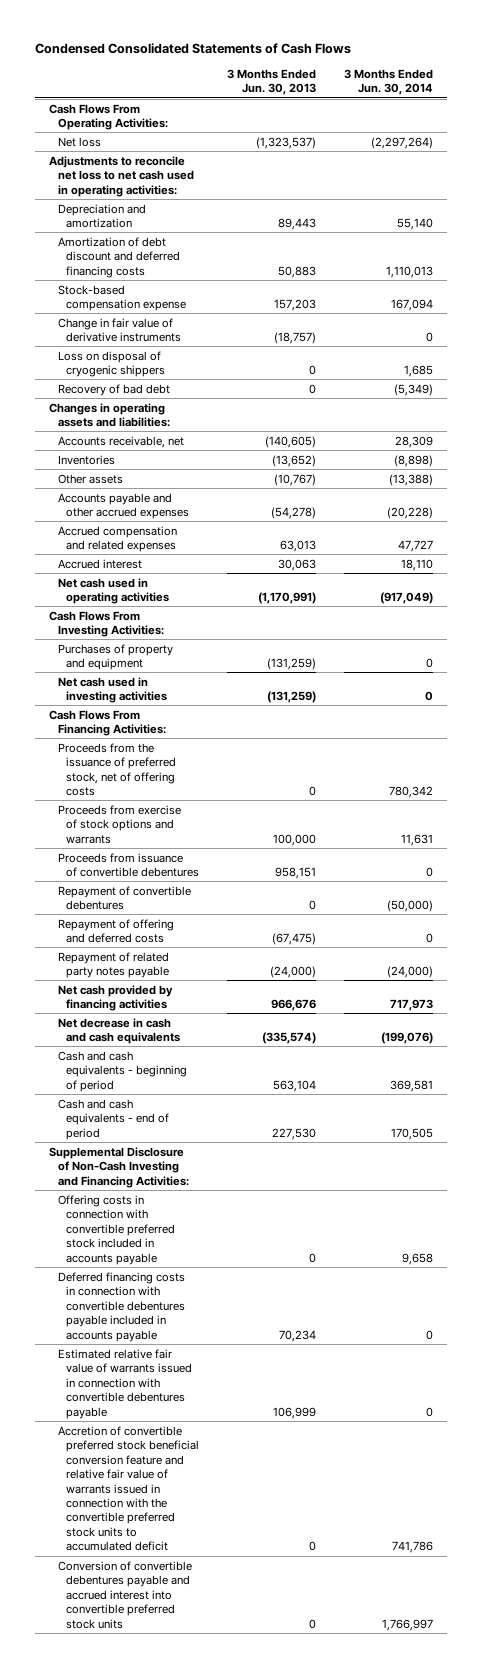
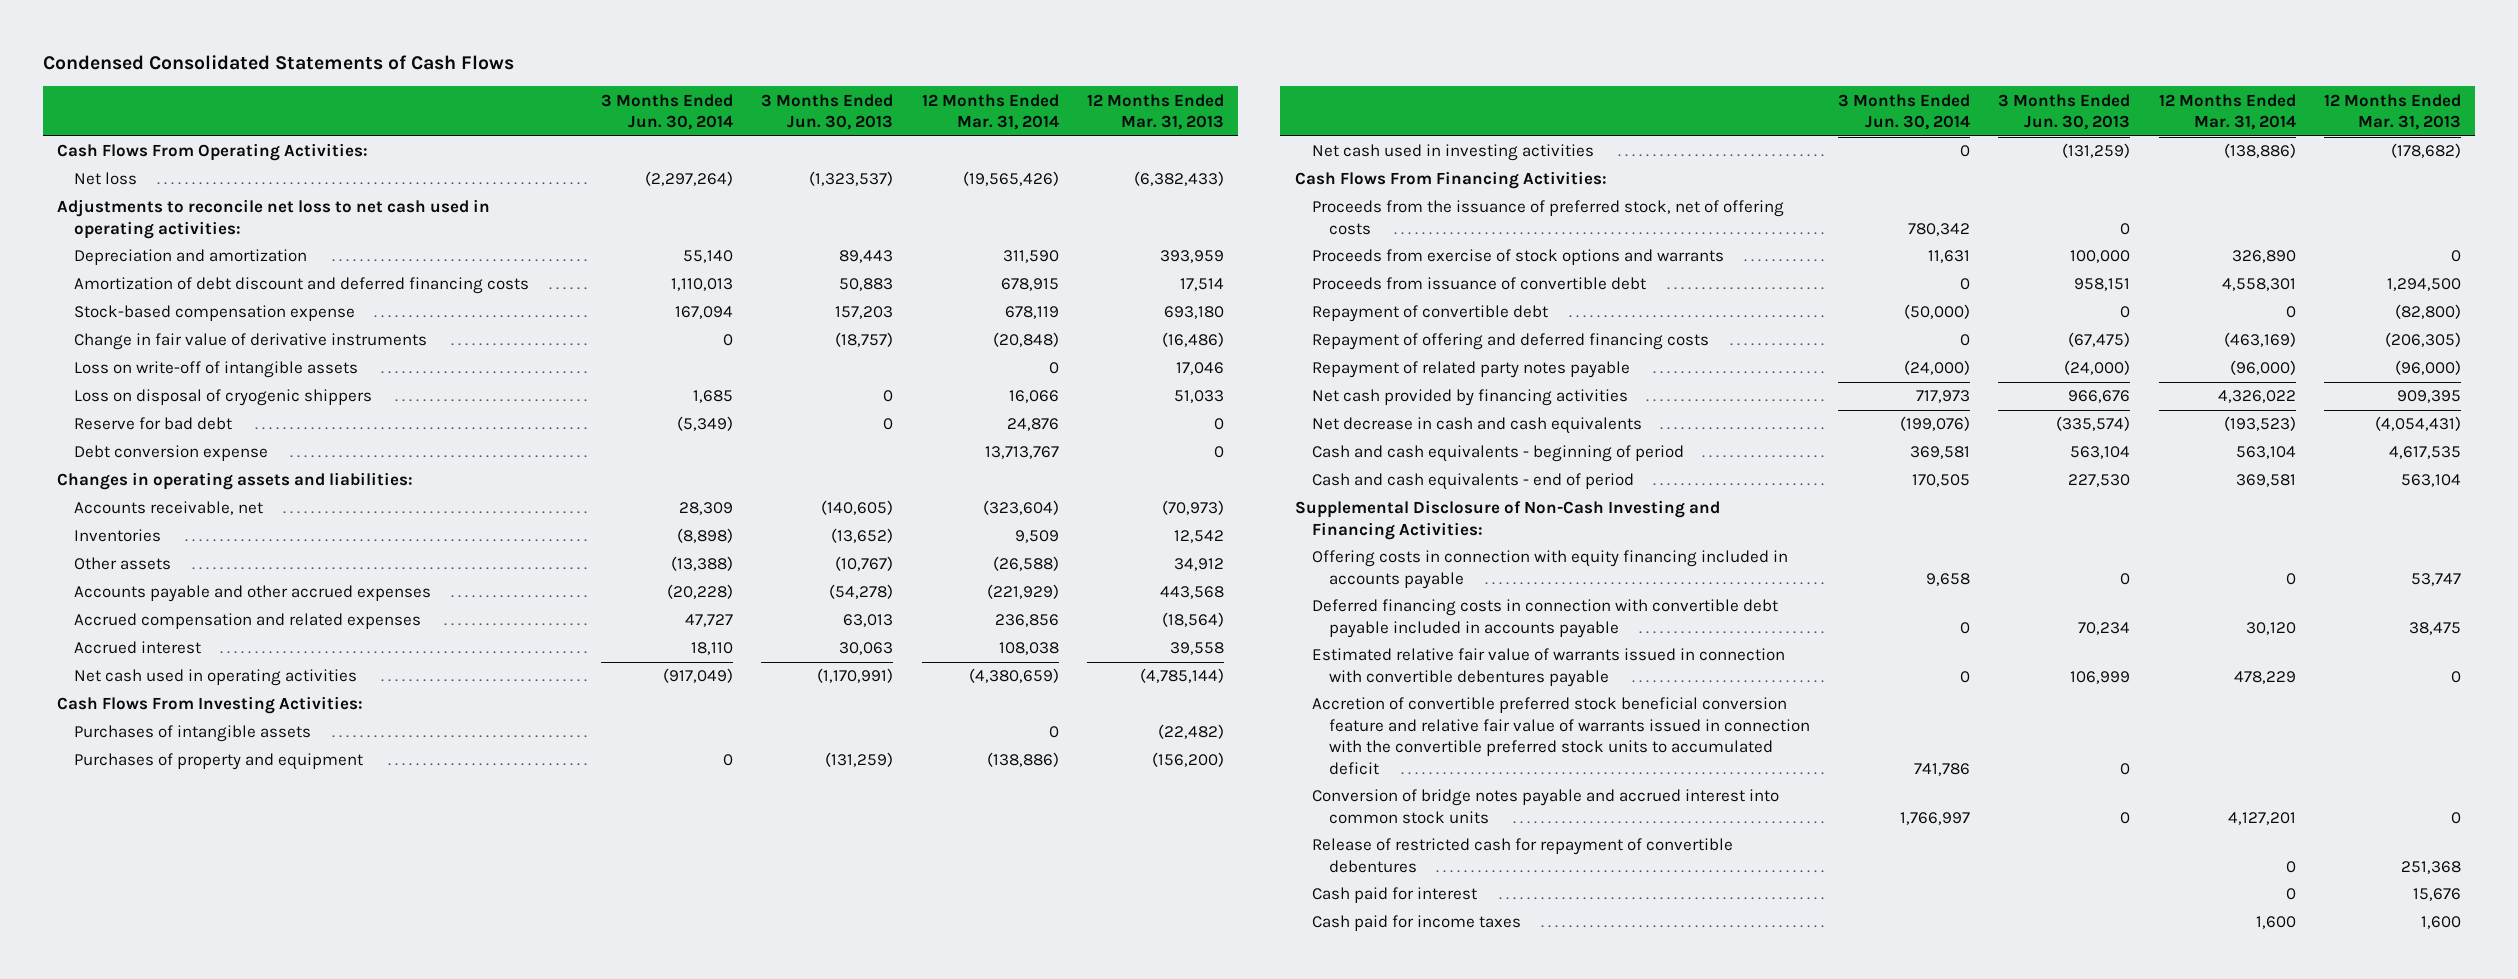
- | 3 Months Ended Jun. 30, 2013 | 3 Months Ended Jun. 30, 2014
+ | 3 Months Ended Jun. 30, 2014 | 3 Months Ended Jun. 30, 2013 | 12 Months Ended Mar. 31, 2014 | 12 Months Ended Mar. 31, 2013
+ Loss on write-off of intangible assets | | | 0 | 17,046
- Recovery of bad debt | 0 | (5,349)
+ Reserve for bad debt | (5,349) | 0 | 24,876 | 0
+ Debt conversion expense | | | 13,713,767 | 0
+ Purchases of intangible assets | | | 0 | (22,482)
- Proceeds from issuance of convertible debentures | 958,151 | 0
- Repayment of convertible debentures | 0 | (50,000)
- Repayment of offering and deferred costs | (67,475) | 0
+ Proceeds from issuance of convertible debt | 0 | 958,151 | 4,558,301 | 1,294,500
+ Repayment of convertible debt | (50,000) | 0 | 0 | (82,800)
+ Repayment of offering and deferred financing costs | 0 | (67,475) | (463,169) | (206,305)
- Offering costs in connection with convertible preferred stock included in accounts payable | 0 | 9,658
- Deferred financing costs in connection with convertible debentures payable included in accounts payable | 70,234 | 0
+ Offering costs in connection with equity financing included in accounts payable | 9,658 | 0 | 0 | 53,747
+ Deferred financing costs in connection with convertible debt payable included in accounts payable | 0 | 70,234 | 30,120 | 38,475
- Conversion of convertible debentures payable and accrued interest into convertible preferred stock units | 0 | 1,766,997
+ Conversion of bridge notes payable and accrued interest into common stock units | 1,766,997 | 0 | 4,127,201 | 0
+ Release of restricted cash for repayment of convertible debentures | | | 0 | 251,368
+ Cash paid for interest | | | 0 | 15,676
+ Cash paid for income taxes | | | 1,600 | 1,600

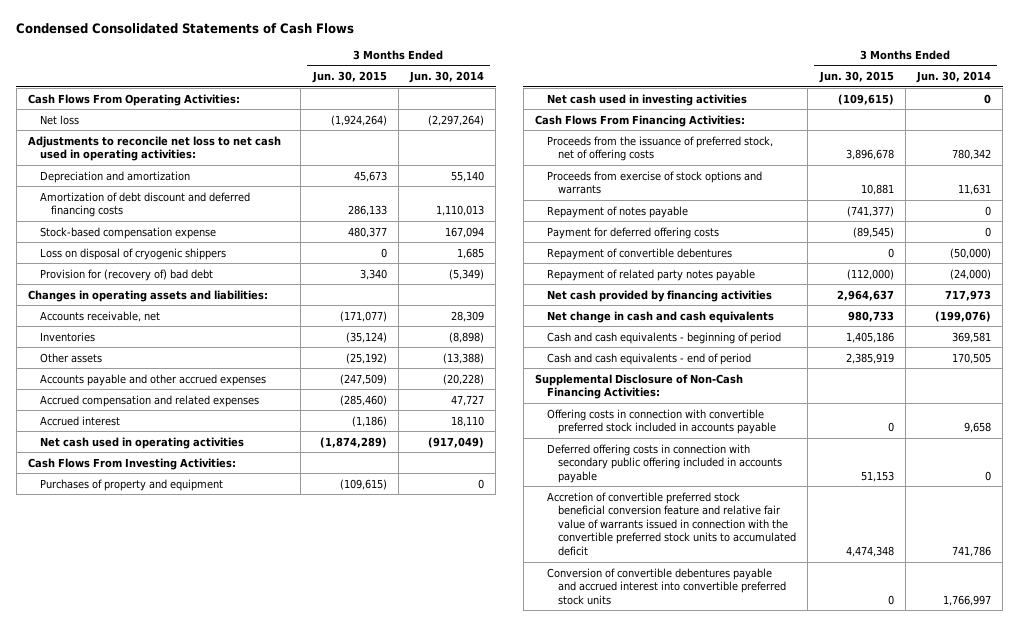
- | 3 Months Ended Jun. 30, 2014 | 3 Months Ended Jun. 30, 2013 | 12 Months Ended Mar. 31, 2014 | 12 Months Ended Mar. 31, 2013
+ | 3 Months Ended Jun. 30, 2015 | 3 Months Ended Jun. 30, 2014
- Change in fair value of derivative instruments | 0 | (18,757) | (20,848) | (16,486)
- Loss on write-off of intangible assets | | | 0 | 17,046
- Reserve for bad debt | (5,349) | 0 | 24,876 | 0
- Debt conversion expense | | | 13,713,767 | 0
+ Provision for (recovery of) bad debt | 3,340 | (5,349)
- Purchases of intangible assets | | | 0 | (22,482)
- Proceeds from issuance of convertible debt | 0 | 958,151 | 4,558,301 | 1,294,500
- Repayment of convertible debt | (50,000) | 0 | 0 | (82,800)
- Repayment of offering and deferred financing costs | 0 | (67,475) | (463,169) | (206,305)
+ Repayment of notes payable | (741,377) | 0
+ Payment for deferred offering costs | (89,545) | 0
+ Repayment of convertible debentures | 0 | (50,000)
- Net decrease in cash and cash equivalents | (199,076) | (335,574) | (193,523) | (4,054,431)
+ Net change in cash and cash equivalents | 980,733 | (199,076)
- Supplemental Disclosure of Non-Cash Investing and Financing Activities:
- Offering costs in connection with equity financing included in accounts payable | 9,658 | 0 | 0 | 53,747
- Deferred financing costs in connection with convertible debt payable included in accounts payable | 0 | 70,234 | 30,120 | 38,475
- Estimated relative fair value of warrants issued in connection with convertible debentures payable | 0 | 106,999 | 478,229 | 0
+ Supplemental Disclosure of Non-Cash Financing Activities:
+ Offering costs in connection with convertible preferred stock included in accounts payable | 0 | 9,658
+ Deferred offering costs in connection with secondary public offering included in accounts payable | 51,153 | 0
- Conversion of bridge notes payable and accrued interest into common stock units | 1,766,997 | 0 | 4,127,201 | 0
- Release of restricted cash for repayment of convertible debentures | | | 0 | 251,368
- Cash paid for interest | | | 0 | 15,676
- Cash paid for income taxes | | | 1,600 | 1,600
+ Conversion of convertible debentures payable and accrued interest into convertible preferred stock units | 0 | 1,766,997

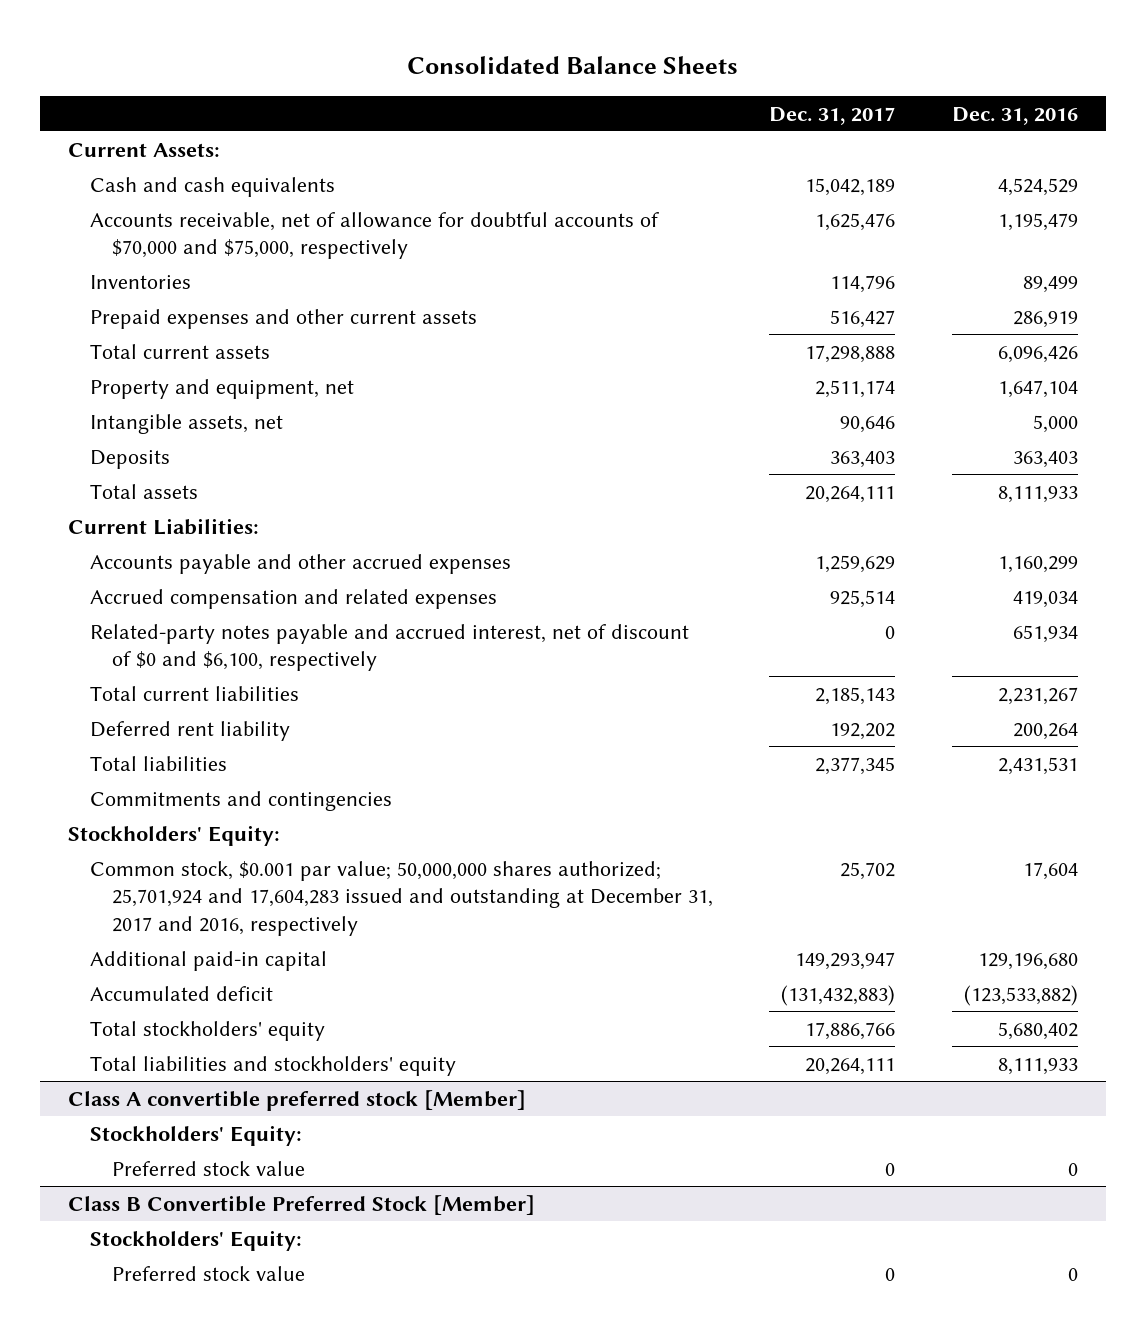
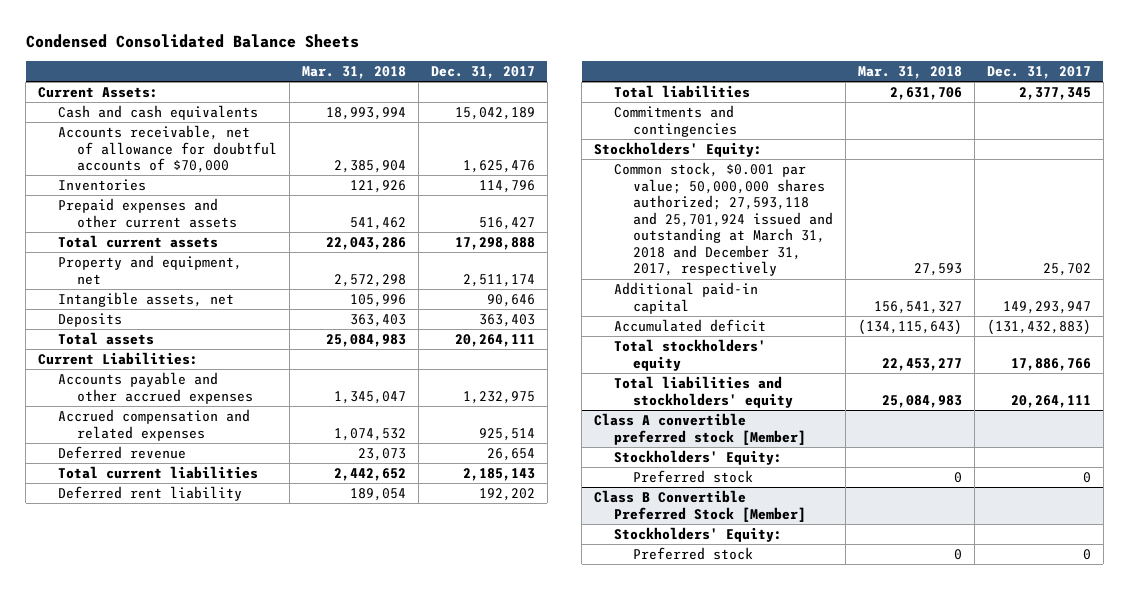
- Consolidated Balance Sheets
+ Condensed Consolidated Balance Sheets
- | Dec. 31, 2017 | Dec. 31, 2016
+ | Mar. 31, 2018 | Dec. 31, 2017
- Accounts receivable, net of allowance for doubtful accounts of $70,000 and $75,000, respectively | 1,625,476 | 1,195,479
+ Accounts receivable, net of allowance for doubtful accounts of $70,000 | 2,385,904 | 1,625,476
- Accounts payable and other accrued expenses | 1,259,629 | 1,160,299
+ Accounts payable and other accrued expenses | 1,345,047 | 1,232,975
- Related-party notes payable and accrued interest, net of discount of $0 and $6,100, respectively | 0 | 651,934
+ Deferred revenue | 23,073 | 26,654
- Common stock, $0.001 par value; 50,000,000 shares authorized; 25,701,924 and 17,604,283 issued and outstanding at December 31, 2017 and 2016, respectively | 25,702 | 17,604
+ Common stock, $0.001 par value; 50,000,000 shares authorized; 27,593,118 and 25,701,924 issued and outstanding at March 31, 2018 and December 31, 2017, respectively | 27,593 | 25,702
@ Class A convertible preferred stock [Member]
- Preferred stock value | 0 | 0
+ Preferred stock | 0 | 0
@ Class B Convertible Preferred Stock [Member]
- Preferred stock value | 0 | 0
+ Preferred stock | 0 | 0

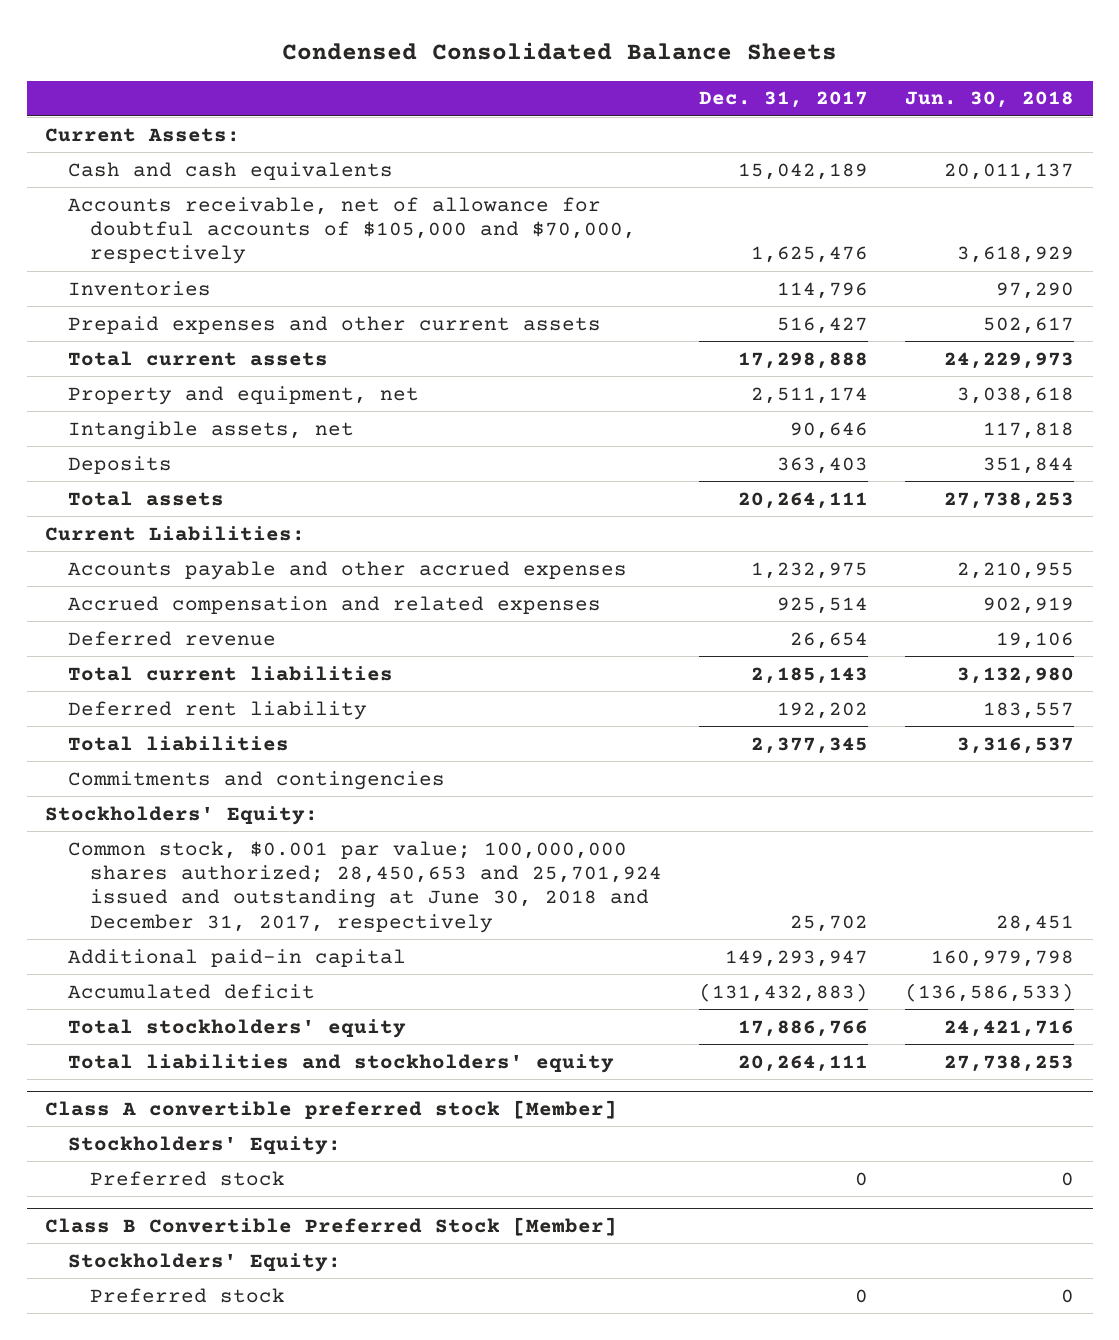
- | Mar. 31, 2018 | Dec. 31, 2017
+ | Dec. 31, 2017 | Jun. 30, 2018
- Accounts receivable, net of allowance for doubtful accounts of $70,000 | 2,385,904 | 1,625,476
+ Accounts receivable, net of allowance for doubtful accounts of $105,000 and $70,000, respectively | 1,625,476 | 3,618,929
- Common stock, $0.001 par value; 50,000,000 shares authorized; 27,593,118 and 25,701,924 issued and outstanding at March 31, 2018 and December 31, 2017, respectively | 27,593 | 25,702
+ Common stock, $0.001 par value; 100,000,000 shares authorized; 28,450,653 and 25,701,924 issued and outstanding at June 30, 2018 and December 31, 2017, respectively | 25,702 | 28,451

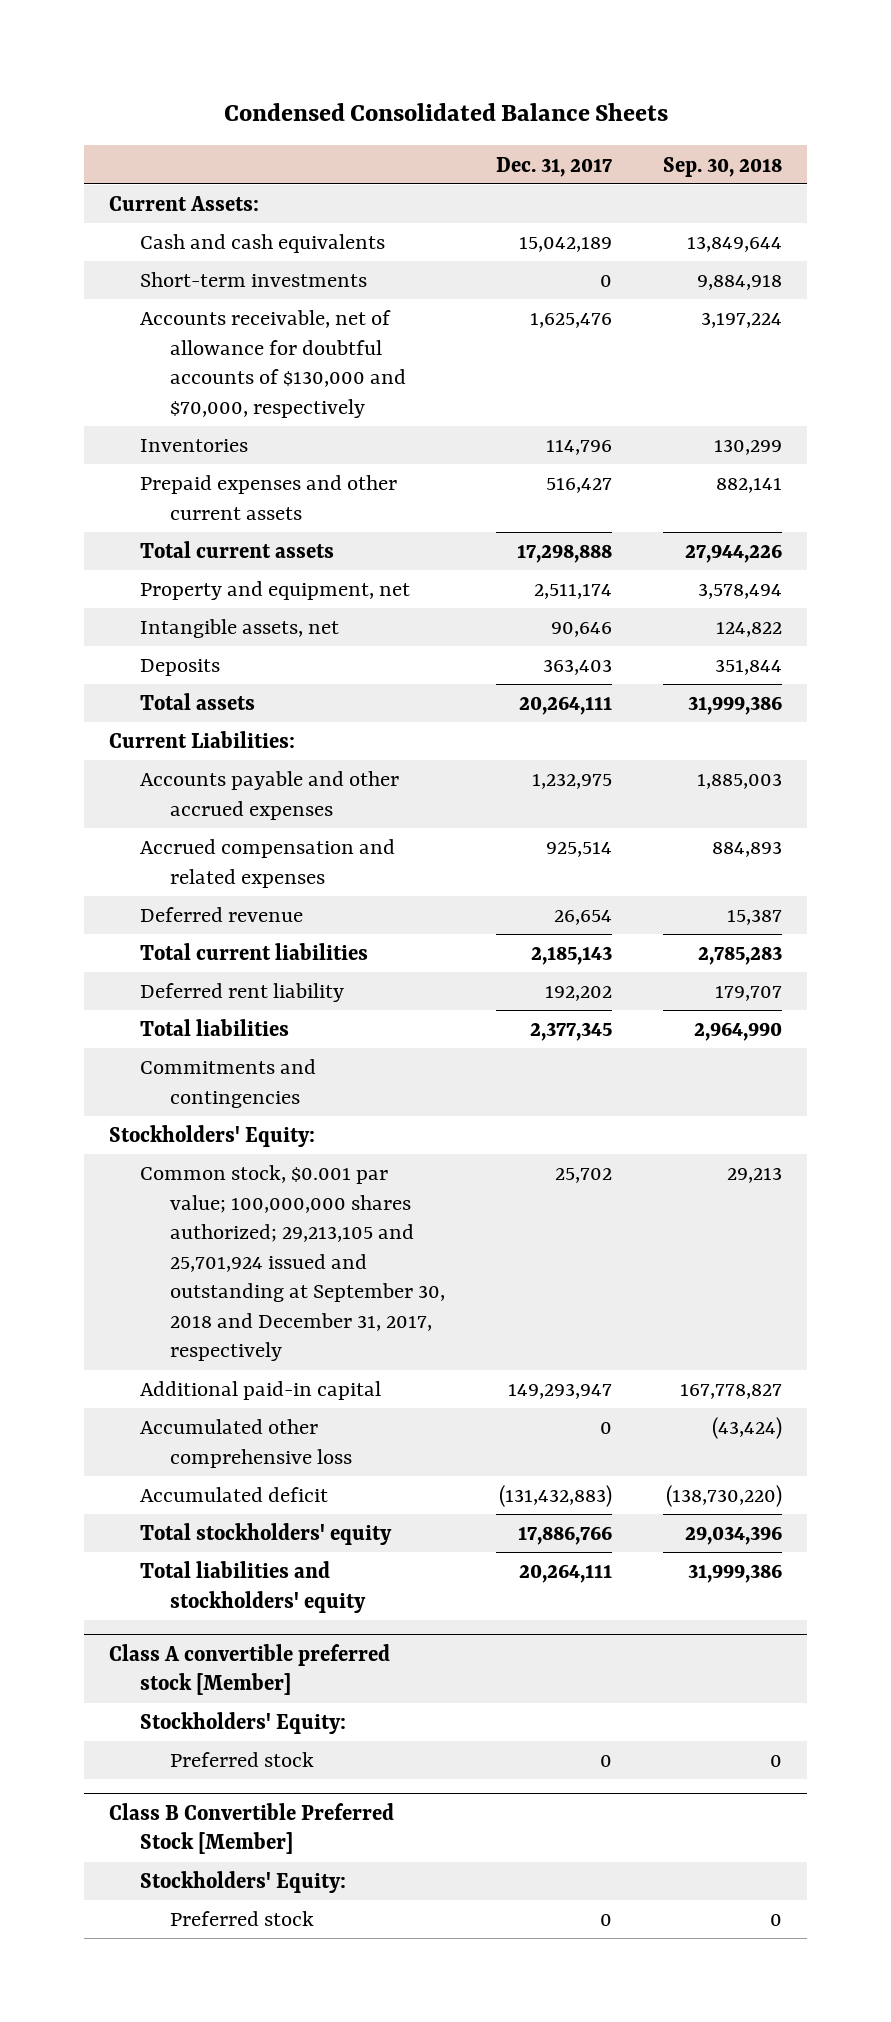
- | Dec. 31, 2017 | Jun. 30, 2018
+ | Dec. 31, 2017 | Sep. 30, 2018
- Accounts receivable, net of allowance for doubtful accounts of $105,000 and $70,000, respectively | 1,625,476 | 3,618,929
+ Short-term investments | 0 | 9,884,918
+ Accounts receivable, net of allowance for doubtful accounts of $130,000 and $70,000, respectively | 1,625,476 | 3,197,224
- Common stock, $0.001 par value; 100,000,000 shares authorized; 28,450,653 and 25,701,924 issued and outstanding at June 30, 2018 and December 31, 2017, respectively | 25,702 | 28,451
+ Common stock, $0.001 par value; 100,000,000 shares authorized; 29,213,105 and 25,701,924 issued and outstanding at September 30, 2018 and December 31, 2017, respectively | 25,702 | 29,213
+ Accumulated other comprehensive loss | 0 | (43,424)

